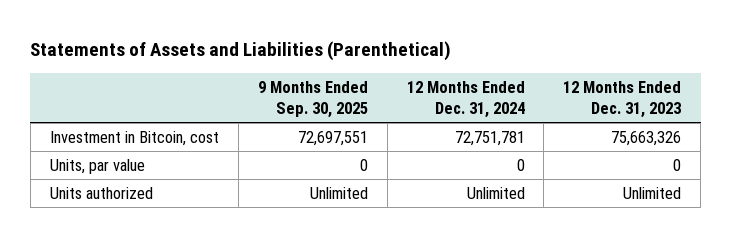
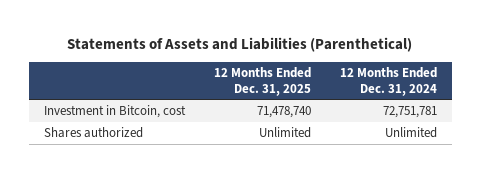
- | 9 Months Ended Sep. 30, 2025 | 12 Months Ended Dec. 31, 2024 | 12 Months Ended Dec. 31, 2023
+ | 12 Months Ended Dec. 31, 2025 | 12 Months Ended Dec. 31, 2024
- Units, par value | 0 | 0 | 0
- Units authorized | Unlimited | Unlimited | Unlimited
+ Shares authorized | Unlimited | Unlimited

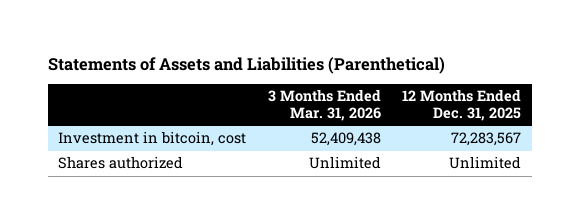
- | 12 Months Ended Dec. 31, 2025 | 12 Months Ended Dec. 31, 2024
+ | 3 Months Ended Mar. 31, 2026 | 12 Months Ended Dec. 31, 2025
- Investment in Bitcoin, cost | 71,478,740 | 72,751,781
+ Investment in bitcoin, cost | 52,409,438 | 72,283,567

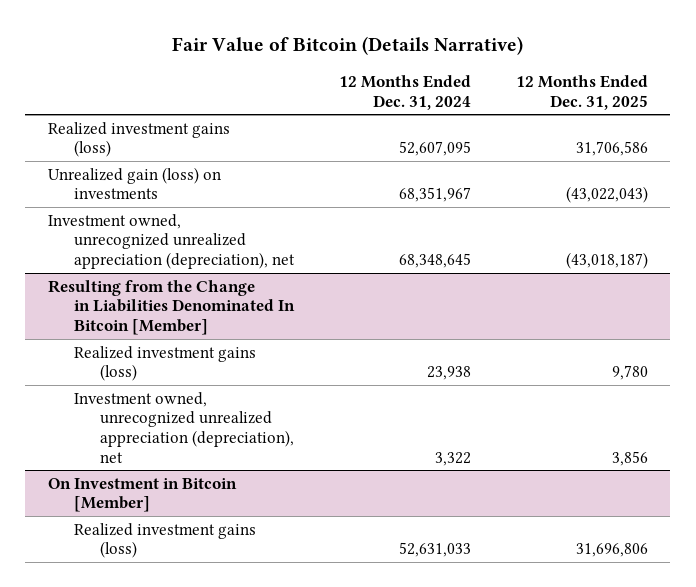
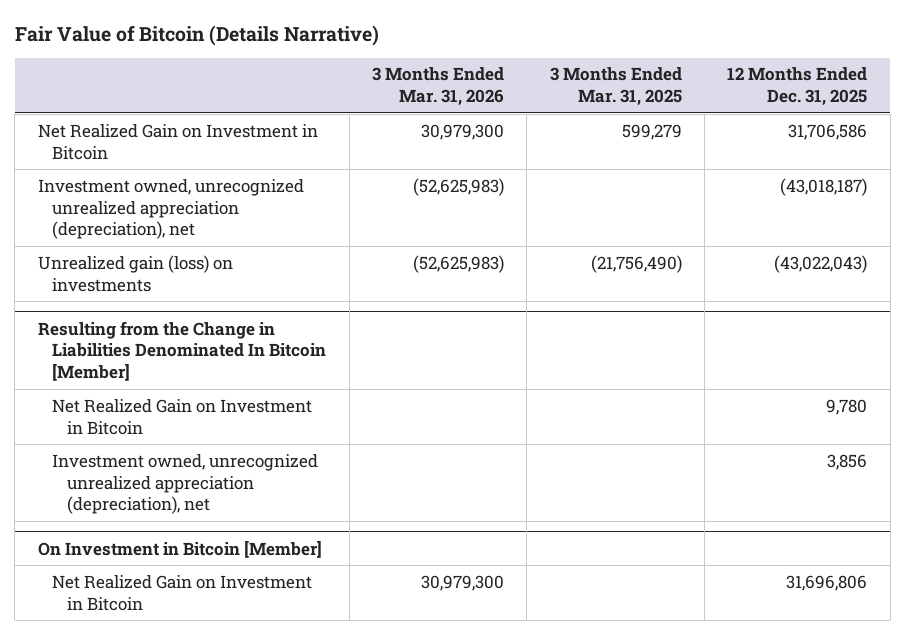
- | 12 Months Ended Dec. 31, 2024 | 12 Months Ended Dec. 31, 2025
+ | 3 Months Ended Mar. 31, 2026 | 3 Months Ended Mar. 31, 2025 | 12 Months Ended Dec. 31, 2025
- Realized investment gains (loss) | 52,607,095 | 31,706,586
+ Net Realized Gain on Investment in Bitcoin | 30,979,300 | 599,279 | 31,706,586
moved down: Unrealized gain (loss) on investments | (52,625,983) | (21,756,490) | (43,022,043)
@ Resulting from the Change in Liabilities Denominated In Bitcoin [Member]
- Realized investment gains (loss) | 23,938 | 9,780
+ Net Realized Gain on Investment in Bitcoin | | | 9,780
@ On Investment in Bitcoin [Member]
- Realized investment gains (loss) | 52,631,033 | 31,696,806
+ Net Realized Gain on Investment in Bitcoin | 30,979,300 | | 31,696,806

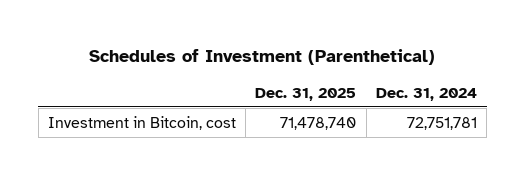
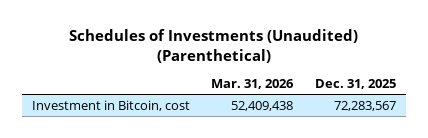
- Schedules of Investment (Parenthetical)
+ Schedules of Investments (Unaudited) (Parenthetical)
- | Dec. 31, 2025 | Dec. 31, 2024
+ | Mar. 31, 2026 | Dec. 31, 2025
- Investment in Bitcoin, cost | 71,478,740 | 72,751,781
+ Investment in Bitcoin, cost | 52,409,438 | 72,283,567

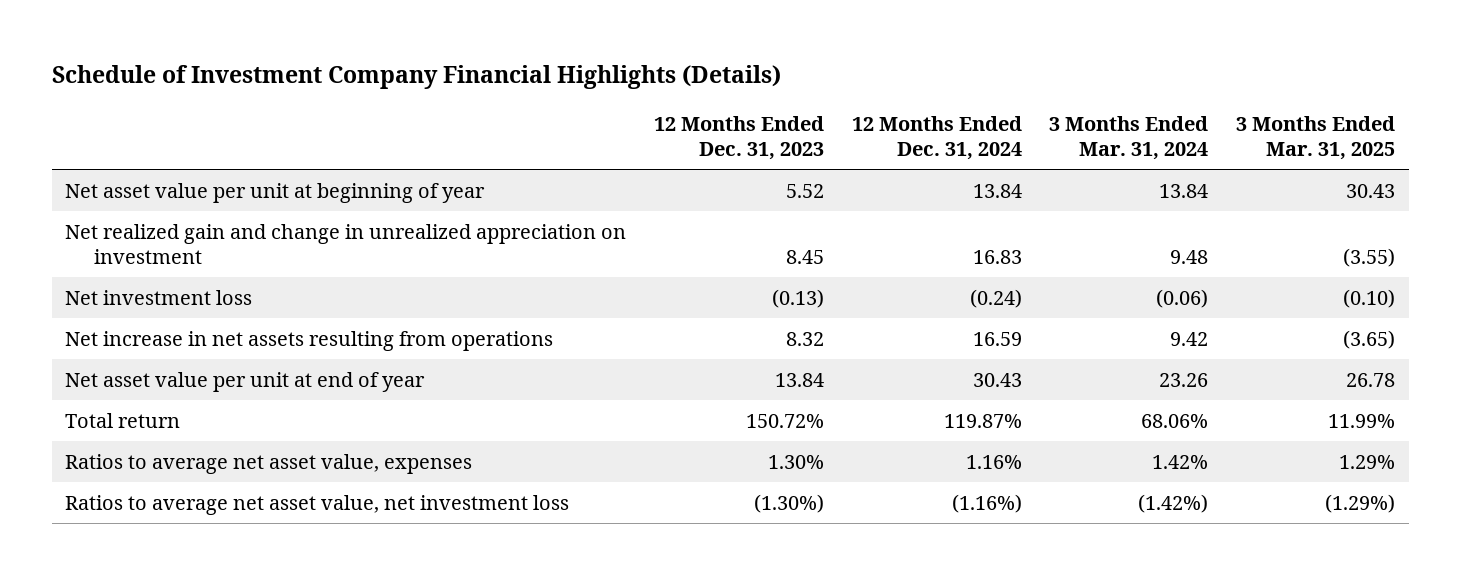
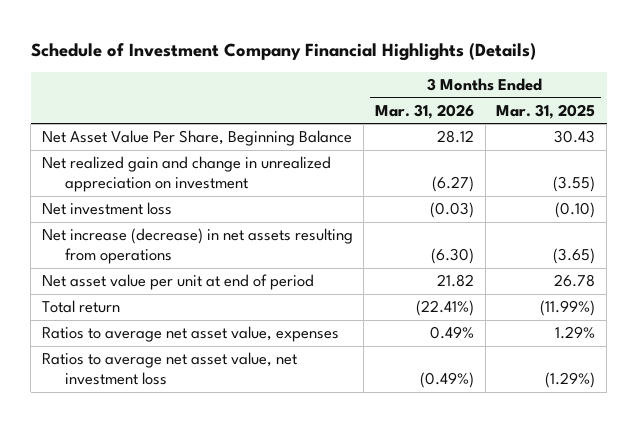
- | 12 Months Ended Dec. 31, 2023 | 12 Months Ended Dec. 31, 2024 | 3 Months Ended Mar. 31, 2024 | 3 Months Ended Mar. 31, 2025
+ | 3 Months Ended Mar. 31, 2026 | 3 Months Ended Mar. 31, 2025
- Net asset value per unit at beginning of year | 5.52 | 13.84 | 13.84 | 30.43
+ Net Asset Value Per Share, Beginning Balance | 28.12 | 30.43
- Net increase in net assets resulting from operations | 8.32 | 16.59 | 9.42 | (3.65)
- Net asset value per unit at end of year | 13.84 | 30.43 | 23.26 | 26.78
- Total return | 150.72% | 119.87% | 68.06% | 11.99%
+ Net increase (decrease) in net assets resulting from operations | (6.30) | (3.65)
+ Net asset value per unit at end of period | 21.82 | 26.78
+ Total return | (22.41%) | (11.99%)

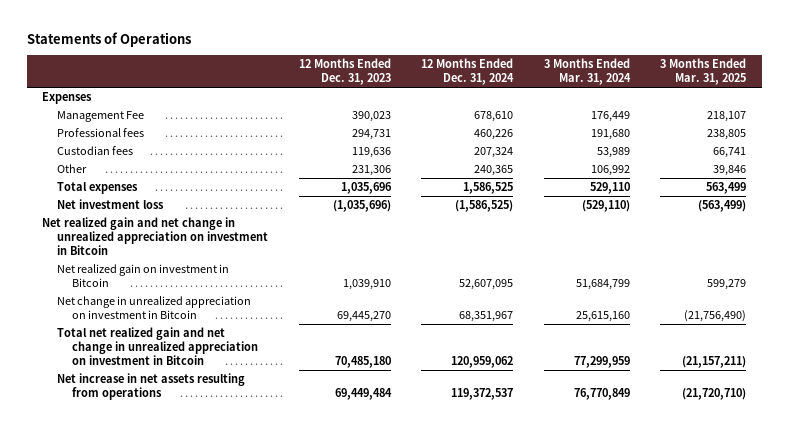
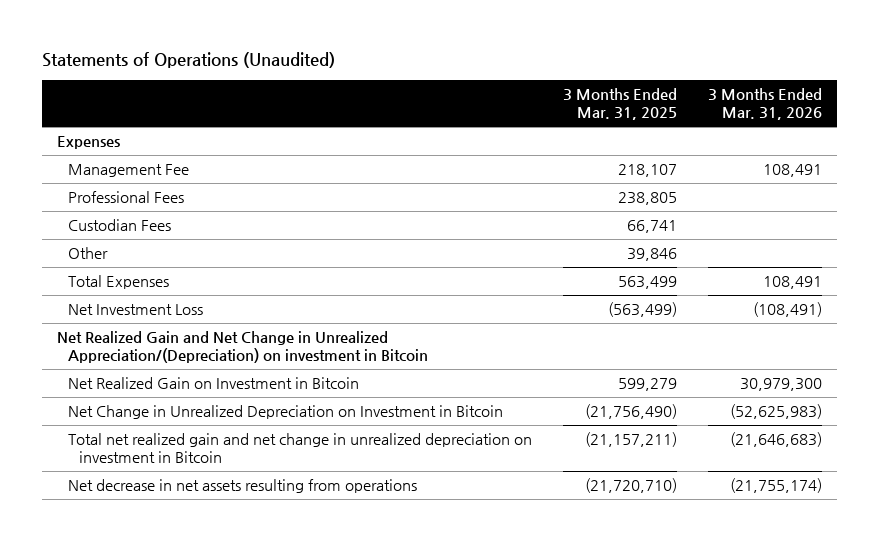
- Statements of Operations
+ Statements of Operations (Unaudited)
- | 12 Months Ended Dec. 31, 2023 | 12 Months Ended Dec. 31, 2024 | 3 Months Ended Mar. 31, 2024 | 3 Months Ended Mar. 31, 2025
+ | 3 Months Ended Mar. 31, 2025 | 3 Months Ended Mar. 31, 2026
- Professional fees | 294,731 | 460,226 | 191,680 | 238,805
- Custodian fees | 119,636 | 207,324 | 53,989 | 66,741
+ Professional Fees | 238,805 |
+ Custodian Fees | 66,741 |
- Total expenses | 1,035,696 | 1,586,525 | 529,110 | 563,499
- Net investment loss | (1,035,696) | (1,586,525) | (529,110) | (563,499)
- Net realized gain and net change in unrealized appreciation on investment in Bitcoin
- Net realized gain on investment in Bitcoin | 1,039,910 | 52,607,095 | 51,684,799 | 599,279
- Net change in unrealized appreciation on investment in Bitcoin | 69,445,270 | 68,351,967 | 25,615,160 | (21,756,490)
- Total net realized gain and net change in unrealized appreciation on investment in Bitcoin | 70,485,180 | 120,959,062 | 77,299,959 | (21,157,211)
- Net increase in net assets resulting from operations | 69,449,484 | 119,372,537 | 76,770,849 | (21,720,710)
+ Total Expenses | 563,499 | 108,491
+ Net Investment Loss | (563,499) | (108,491)
+ Net Realized Gain and Net Change in Unrealized Appreciation/(Depreciation) on investment in Bitcoin
+ Net Realized Gain on Investment in Bitcoin | 599,279 | 30,979,300
+ Net Change in Unrealized Depreciation on Investment in Bitcoin | (21,756,490) | (52,625,983)
+ Total net realized gain and net change in unrealized depreciation on investment in Bitcoin | (21,157,211) | (21,646,683)
+ Net decrease in net assets resulting from operations | (21,720,710) | (21,755,174)

